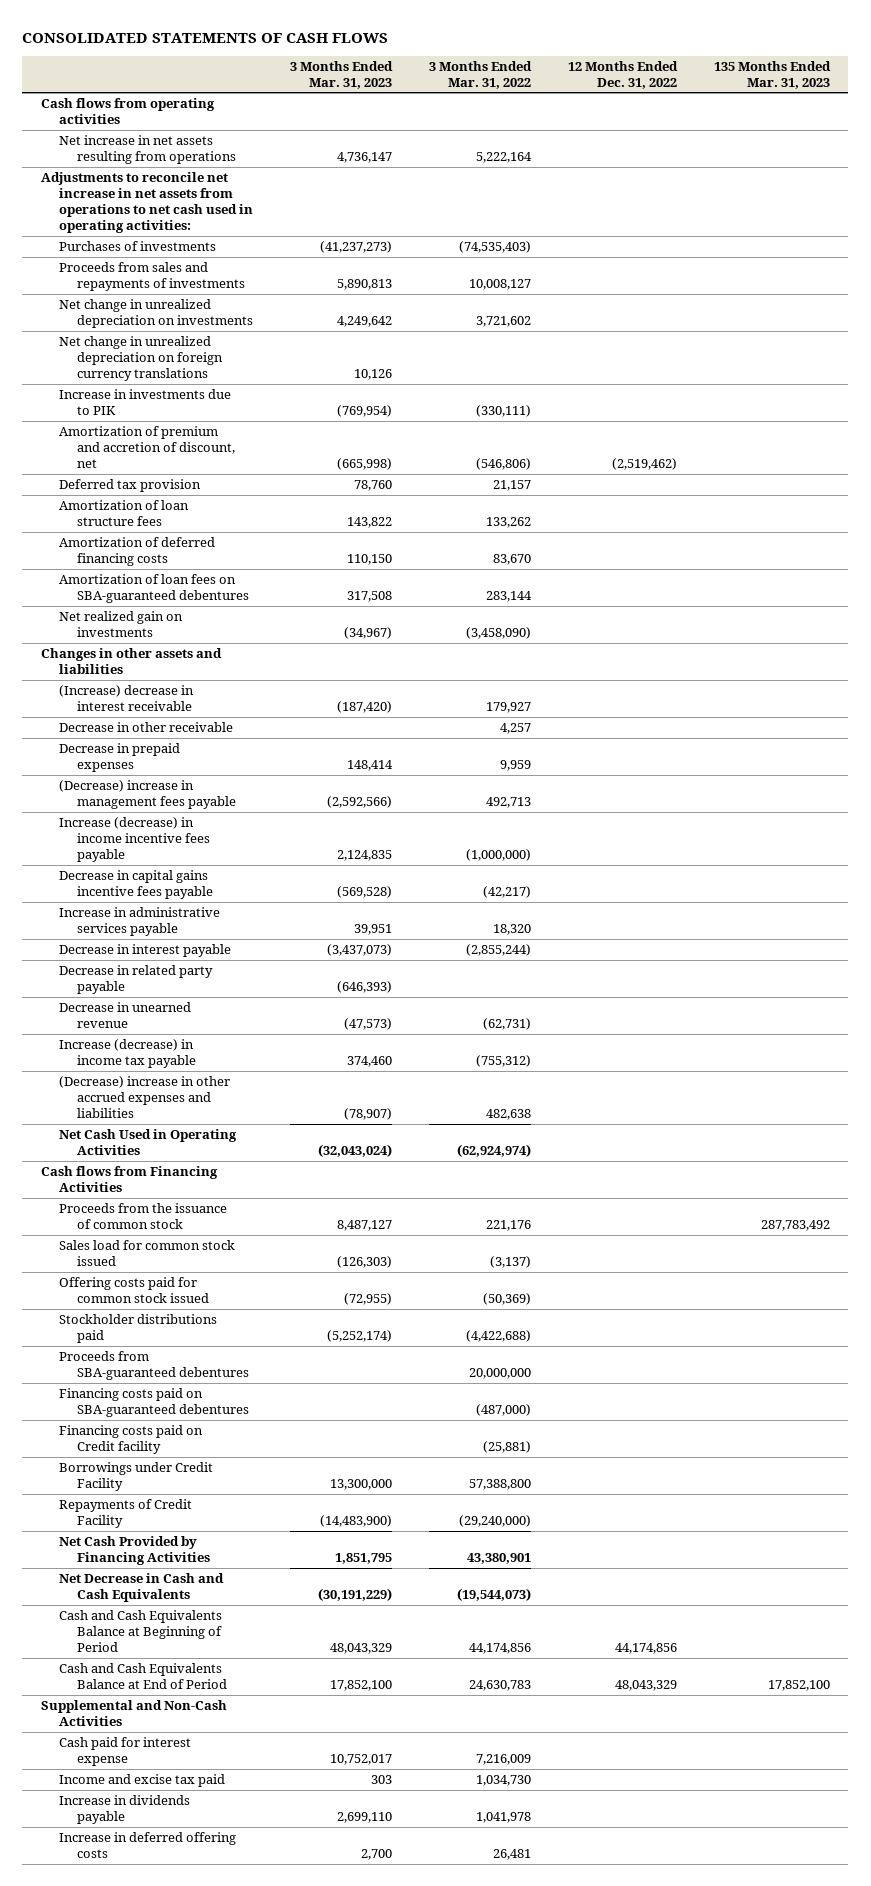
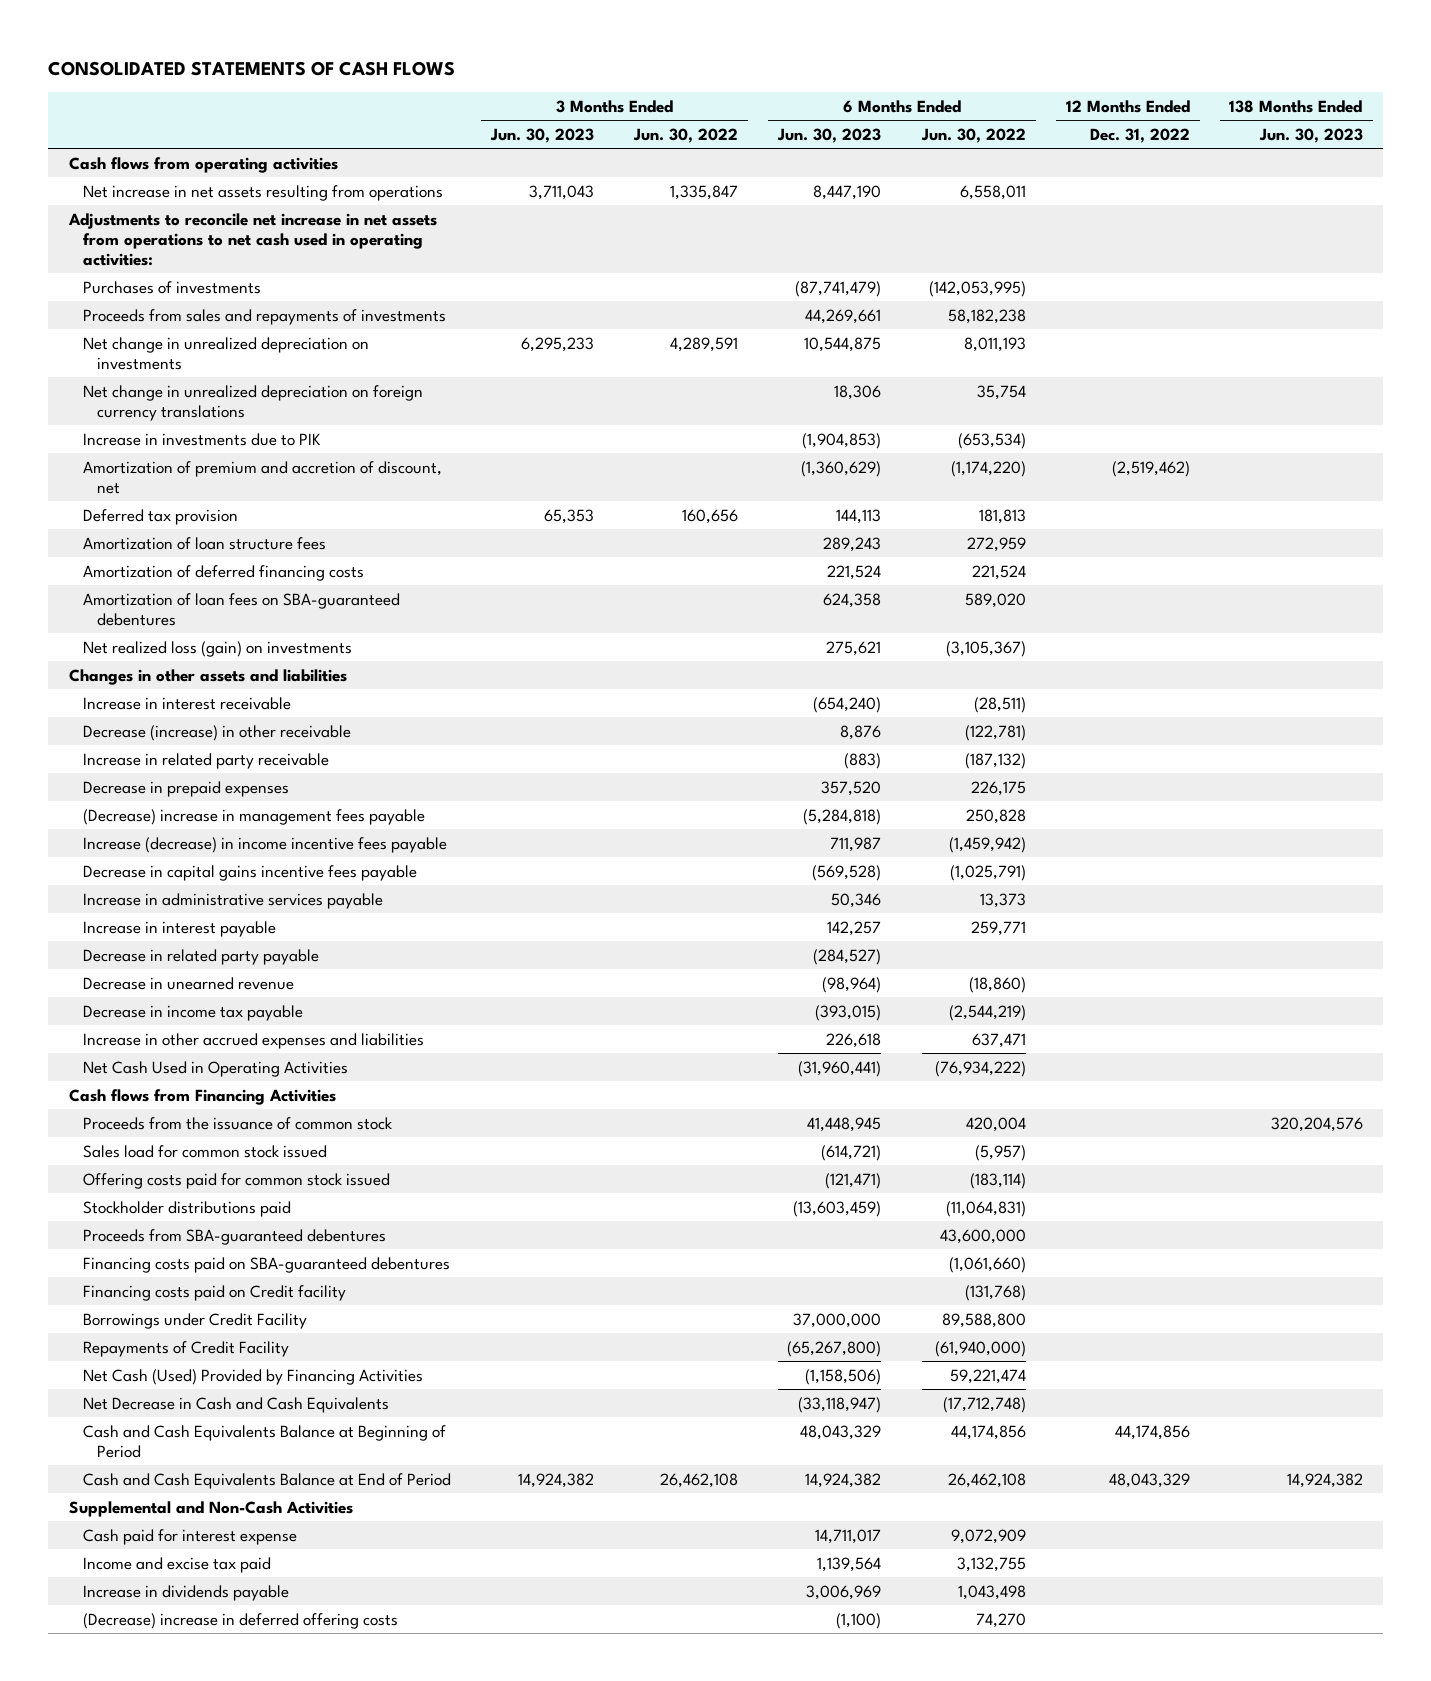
- | 3 Months Ended Mar. 31, 2023 | 3 Months Ended Mar. 31, 2022 | 12 Months Ended Dec. 31, 2022 | 135 Months Ended Mar. 31, 2023
+ | 3 Months Ended Jun. 30, 2023 | 3 Months Ended Jun. 30, 2022 | 6 Months Ended Jun. 30, 2023 | 6 Months Ended Jun. 30, 2022 | 12 Months Ended Dec. 31, 2022 | 138 Months Ended Jun. 30, 2023
- Net realized gain on investments | (34,967) | (3,458,090) | |
+ Net realized loss (gain) on investments | | | 275,621 | (3,105,367) | |
- (Increase) decrease in interest receivable | (187,420) | 179,927 | |
- Decrease in other receivable | | 4,257 | |
+ Increase in interest receivable | | | (654,240) | (28,511) | |
+ Decrease (increase) in other receivable | | | 8,876 | (122,781) | |
+ Increase in related party receivable | | | (883) | (187,132) | |
- Decrease in interest payable | (3,437,073) | (2,855,244) | |
+ Increase in interest payable | | | 142,257 | 259,771 | |
- Increase (decrease) in income tax payable | 374,460 | (755,312) | |
- (Decrease) increase in other accrued expenses and liabilities | (78,907) | 482,638 | |
+ Decrease in income tax payable | | | (393,015) | (2,544,219) | |
+ Increase in other accrued expenses and liabilities | | | 226,618 | 637,471 | |
- Net Cash Provided by Financing Activities | 1,851,795 | 43,380,901 | |
+ Net Cash (Used) Provided by Financing Activities | | | (1,158,506) | 59,221,474 | |
- Increase in deferred offering costs | 2,700 | 26,481 | |
+ (Decrease) increase in deferred offering costs | | | (1,100) | 74,270 | |

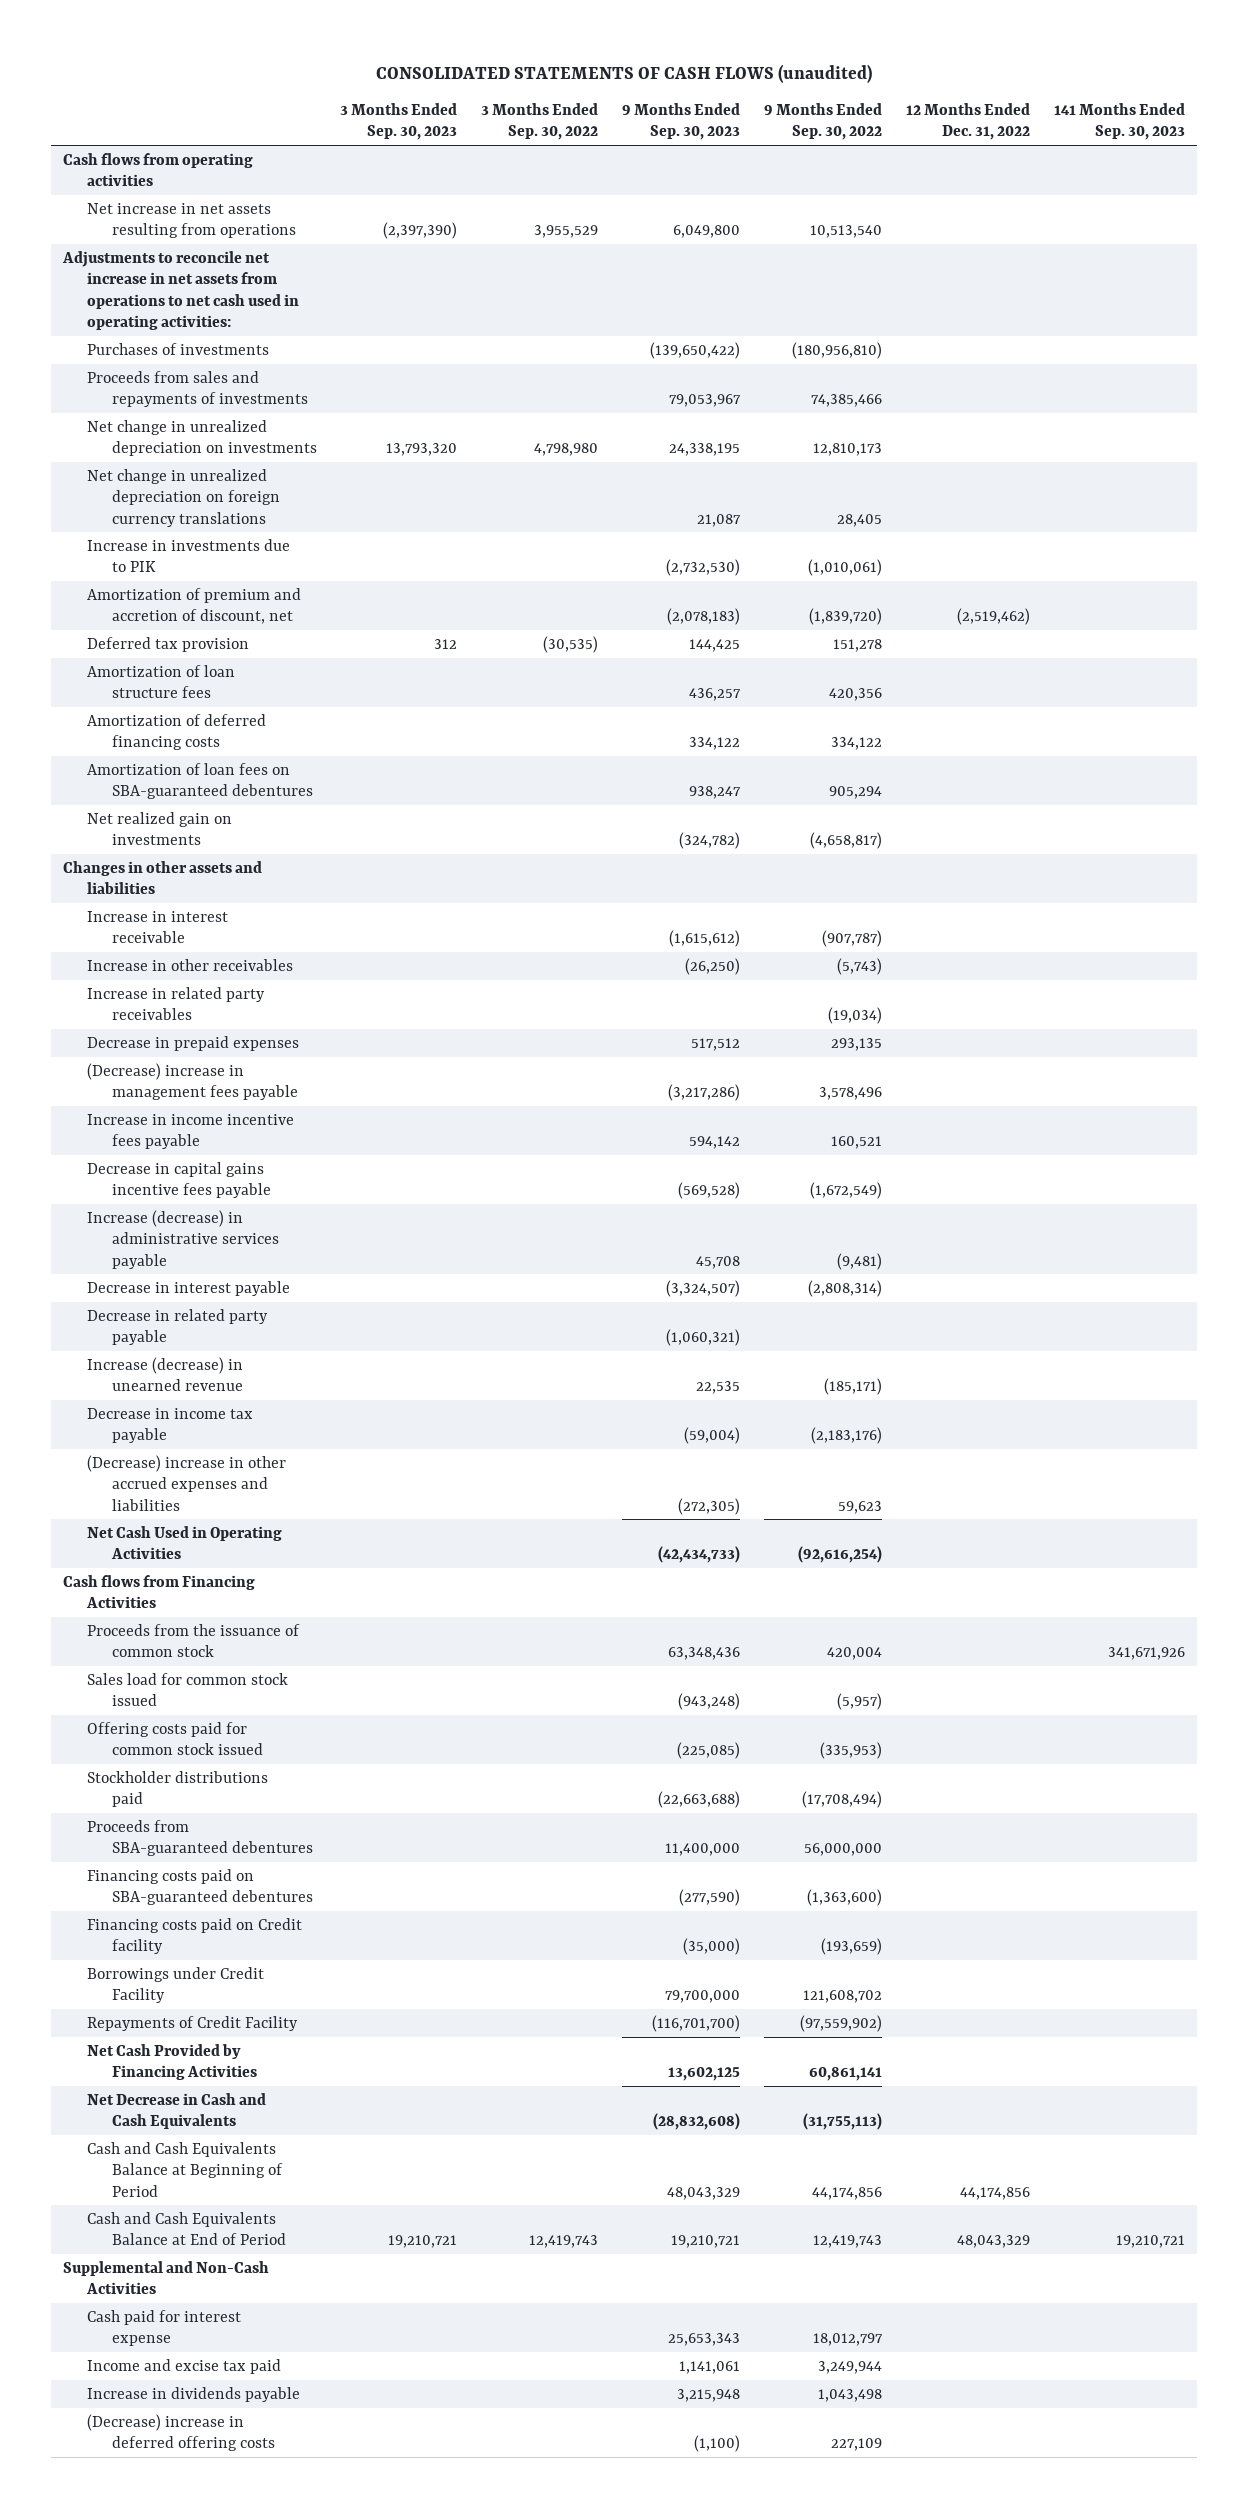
- CONSOLIDATED STATEMENTS OF CASH FLOWS
+ CONSOLIDATED STATEMENTS OF CASH FLOWS (unaudited)
- | 3 Months Ended Jun. 30, 2023 | 3 Months Ended Jun. 30, 2022 | 6 Months Ended Jun. 30, 2023 | 6 Months Ended Jun. 30, 2022 | 12 Months Ended Dec. 31, 2022 | 138 Months Ended Jun. 30, 2023
+ | 3 Months Ended Sep. 30, 2023 | 3 Months Ended Sep. 30, 2022 | 9 Months Ended Sep. 30, 2023 | 9 Months Ended Sep. 30, 2022 | 12 Months Ended Dec. 31, 2022 | 141 Months Ended Sep. 30, 2023
- Net realized loss (gain) on investments | | | 275,621 | (3,105,367) | |
+ Net realized gain on investments | | | (324,782) | (4,658,817) | |
- Decrease (increase) in other receivable | | | 8,876 | (122,781) | |
- Increase in related party receivable | | | (883) | (187,132) | |
+ Increase in other receivables | | | (26,250) | (5,743) | |
+ Increase in related party receivables | | | | (19,034) | |
- Increase (decrease) in income incentive fees payable | | | 711,987 | (1,459,942) | |
+ Increase in income incentive fees payable | | | 594,142 | 160,521 | |
- Increase in administrative services payable | | | 50,346 | 13,373 | |
- Increase in interest payable | | | 142,257 | 259,771 | |
+ Increase (decrease) in administrative services payable | | | 45,708 | (9,481) | |
+ Decrease in interest payable | | | (3,324,507) | (2,808,314) | |
- Decrease in unearned revenue | | | (98,964) | (18,860) | |
+ Increase (decrease) in unearned revenue | | | 22,535 | (185,171) | |
- Increase in other accrued expenses and liabilities | | | 226,618 | 637,471 | |
+ (Decrease) increase in other accrued expenses and liabilities | | | (272,305) | 59,623 | |
- Net Cash (Used) Provided by Financing Activities | | | (1,158,506) | 59,221,474 | |
+ Net Cash Provided by Financing Activities | | | 13,602,125 | 60,861,141 | |

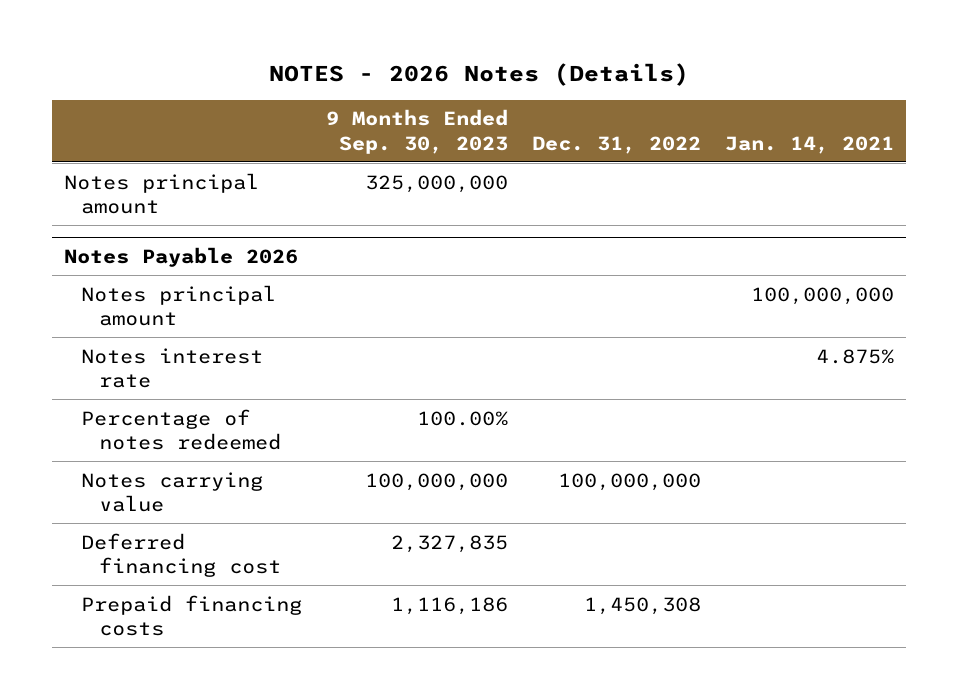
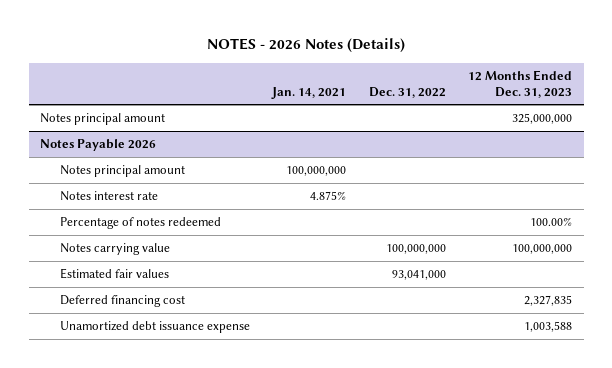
- | 9 Months Ended Sep. 30, 2023 | Dec. 31, 2022 | Jan. 14, 2021
+ | Jan. 14, 2021 | Dec. 31, 2022 | 12 Months Ended Dec. 31, 2023
@ Notes Payable 2026
+ Estimated fair values | | 93,041,000 |
- Prepaid financing costs | 1,116,186 | 1,450,308 |
+ Unamortized debt issuance expense | | | 1,003,588

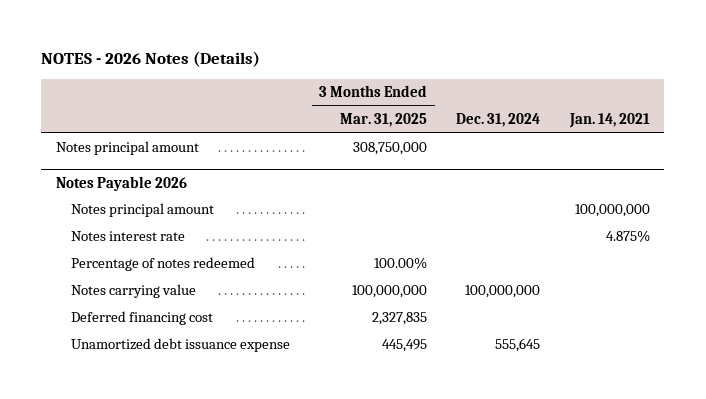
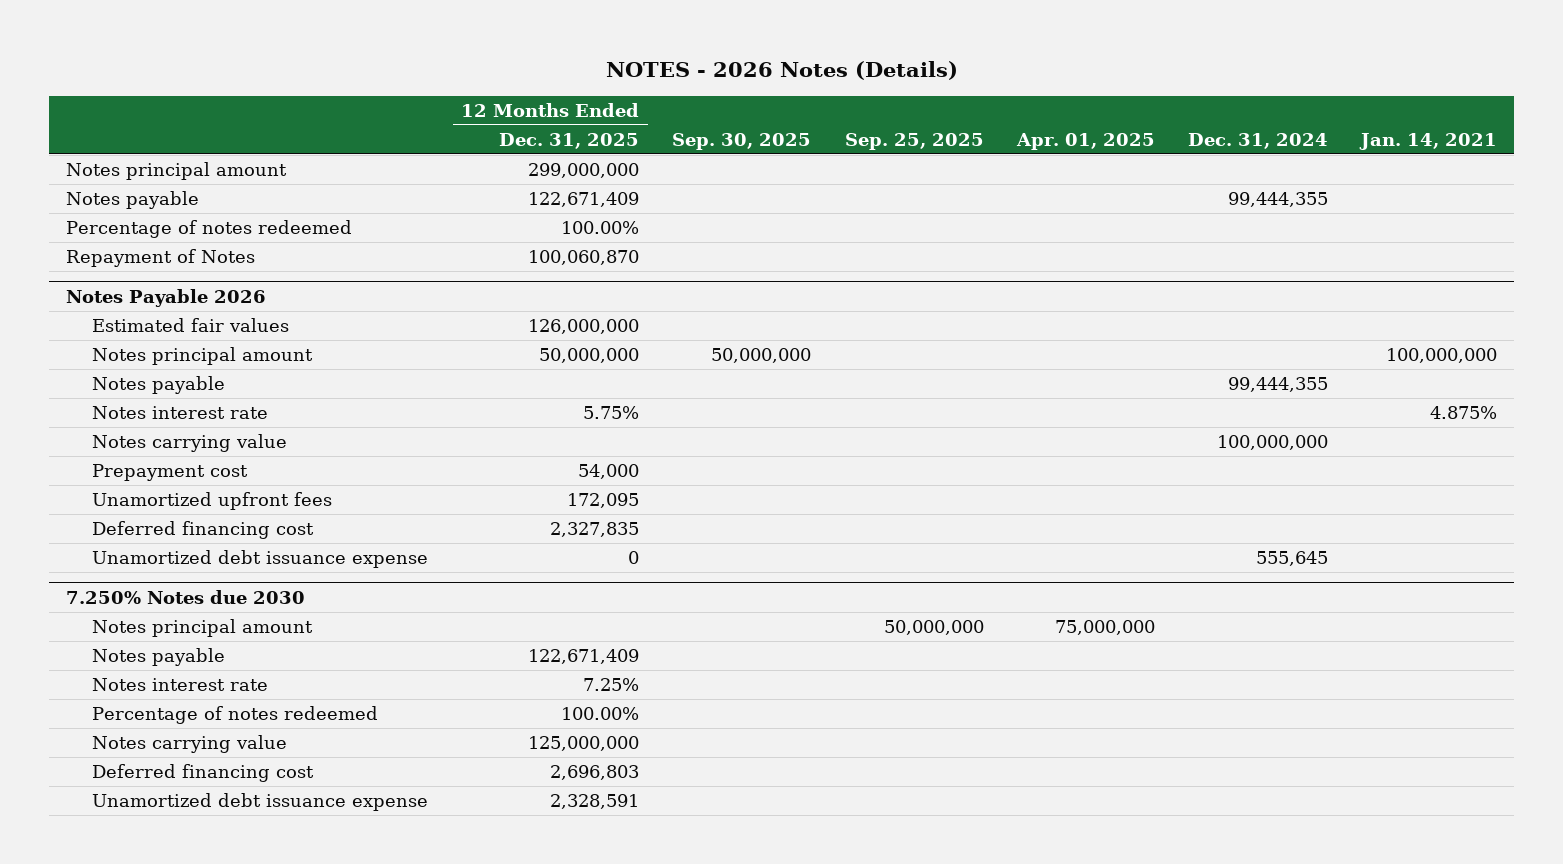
- | 3 Months Ended Mar. 31, 2025 | Dec. 31, 2024 | Jan. 14, 2021
+ | 12 Months Ended Dec. 31, 2025 | Sep. 30, 2025 | Sep. 25, 2025 | Apr. 01, 2025 | Dec. 31, 2024 | Jan. 14, 2021
+ Notes payable | 122,671,409 | | | | 99,444,355 |
+ Percentage of notes redeemed | 100.00% | | | | |
+ Repayment of Notes | 100,060,870 | | | | |
@ Notes Payable 2026
+ Estimated fair values | 126,000,000 | | | | |
+ Notes payable | | | | | 99,444,355 |
- Percentage of notes redeemed | 100.00% | |
+ Prepayment cost | 54,000 | | | | |
+ Unamortized upfront fees | 172,095 | | | | |
+ 7.250% Notes due 2030
+ Notes principal amount | | | 50,000,000 | 75,000,000 | |
+ Notes payable | 122,671,409 | | | | |
+ Notes interest rate | 7.25% | | | | |
+ Percentage of notes redeemed | 100.00% | | | | |
+ Notes carrying value | 125,000,000 | | | | |
+ Deferred financing cost | 2,696,803 | | | | |
+ Unamortized debt issuance expense | 2,328,591 | | | | |

